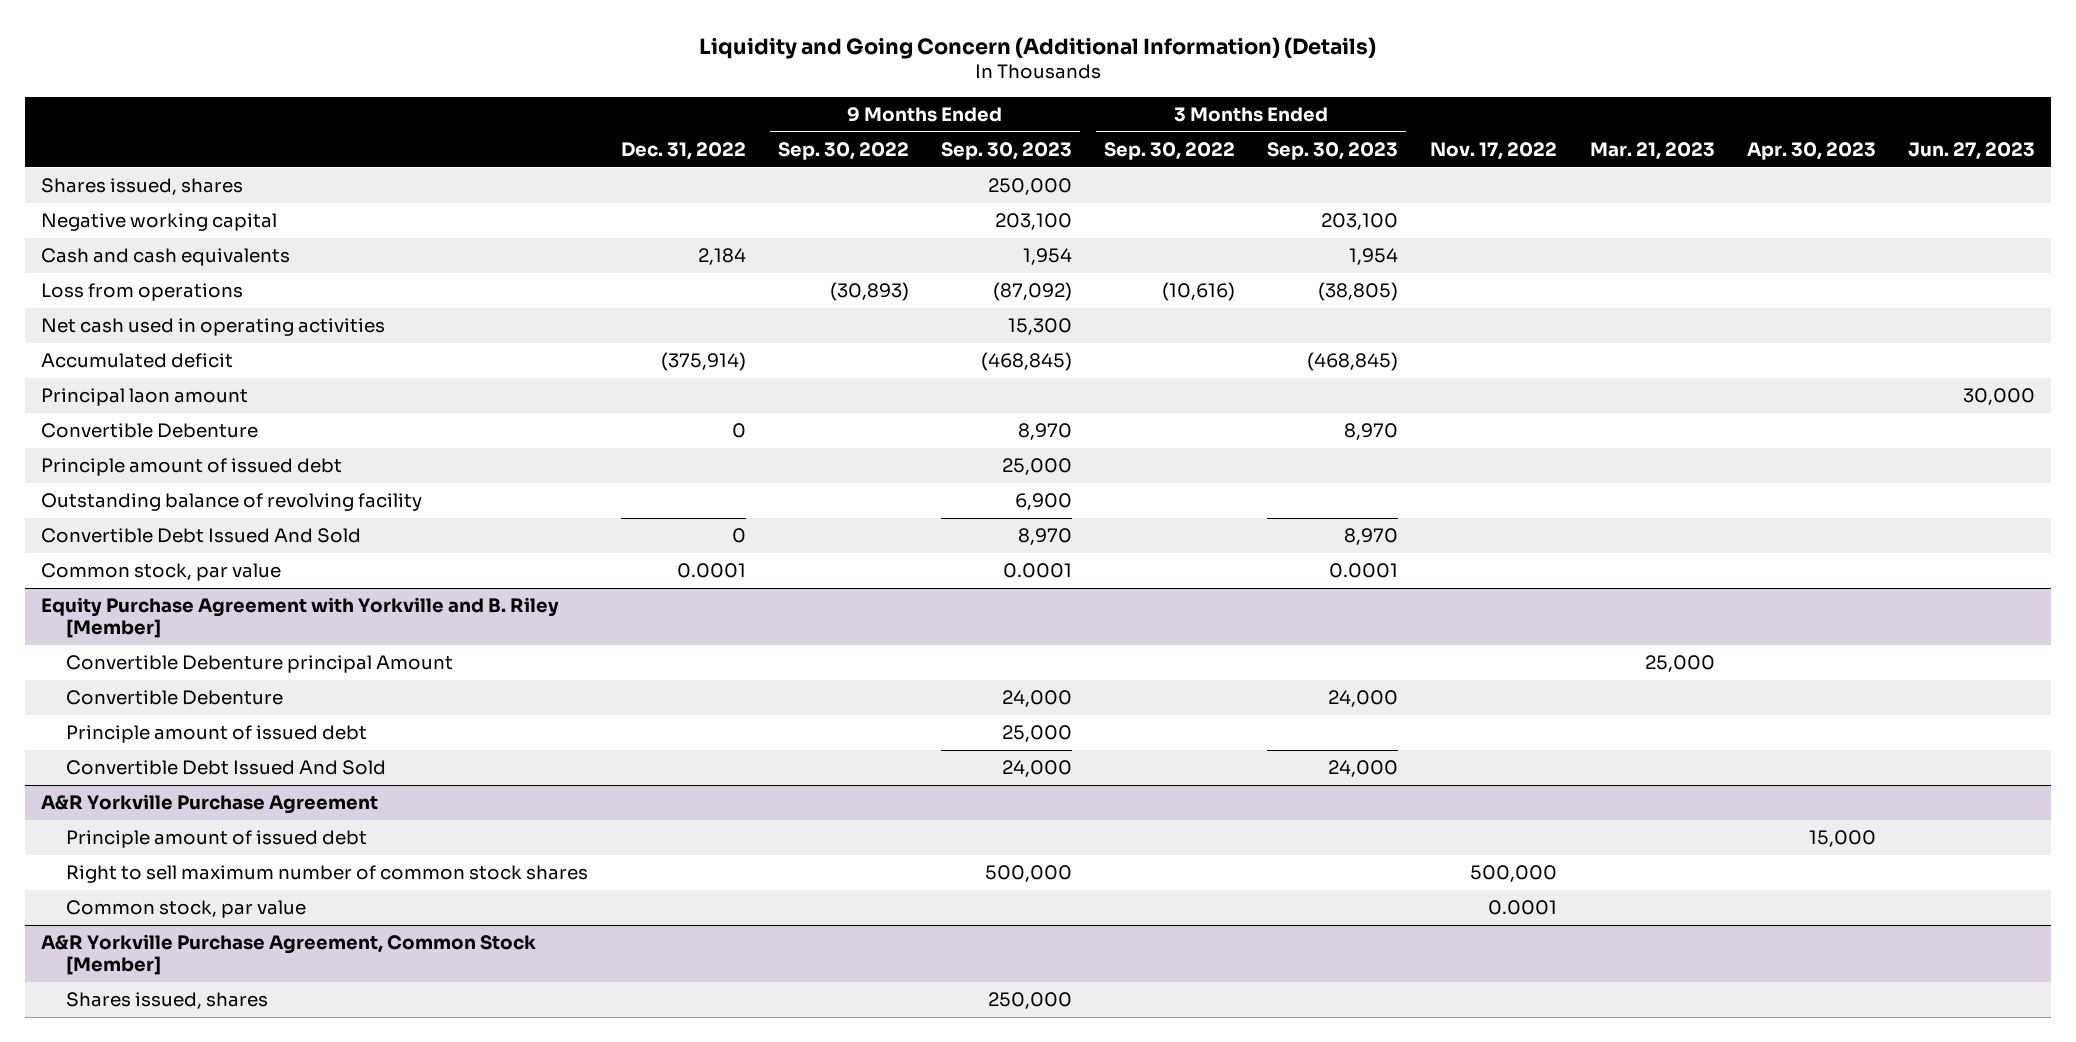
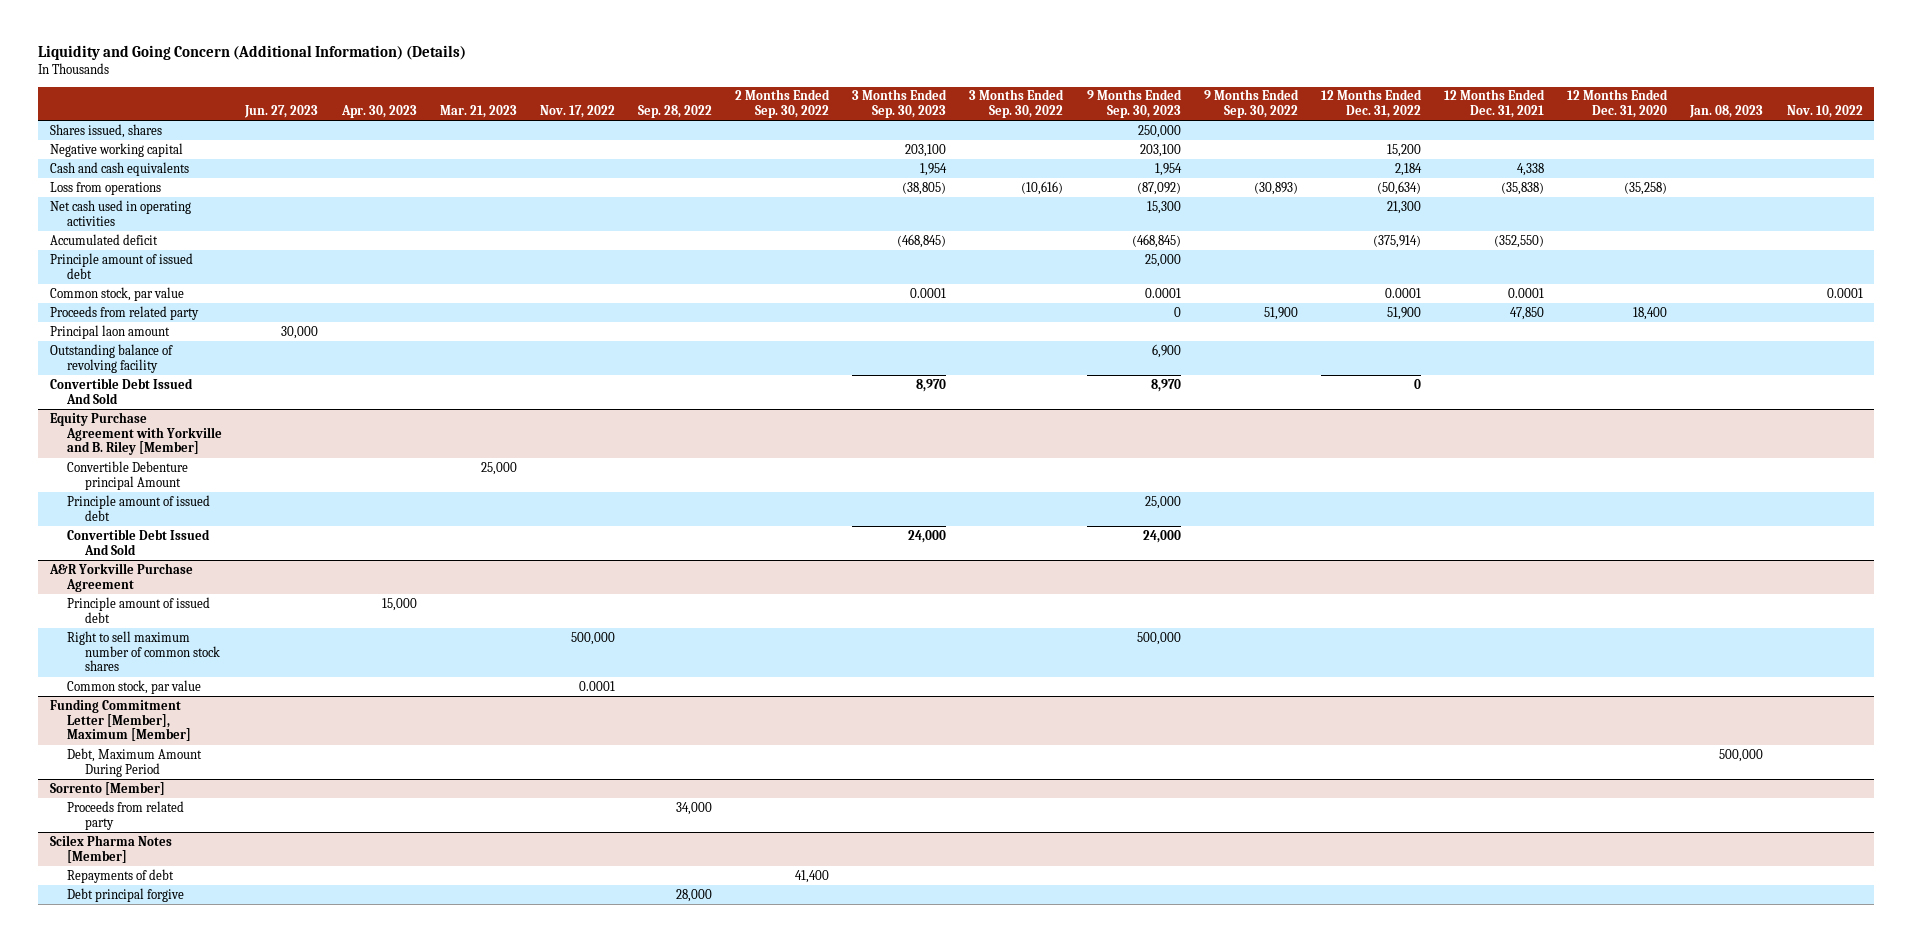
- | Dec. 31, 2022 | 9 Months Ended Sep. 30, 2022 | 9 Months Ended Sep. 30, 2023 | 3 Months Ended Sep. 30, 2022 | 3 Months Ended Sep. 30, 2023 | Nov. 17, 2022 | Mar. 21, 2023 | Apr. 30, 2023 | Jun. 27, 2023
+ | Jun. 27, 2023 | Apr. 30, 2023 | Mar. 21, 2023 | Nov. 17, 2022 | Sep. 28, 2022 | 2 Months Ended Sep. 30, 2022 | 3 Months Ended Sep. 30, 2023 | 3 Months Ended Sep. 30, 2022 | 9 Months Ended Sep. 30, 2023 | 9 Months Ended Sep. 30, 2022 | 12 Months Ended Dec. 31, 2022 | 12 Months Ended Dec. 31, 2021 | 12 Months Ended Dec. 31, 2020 | Jan. 08, 2023 | Nov. 10, 2022
- Convertible Debenture | 0 | | 8,970 | | 8,970 | | | |
moved up: Common stock, par value | | | | | | | 0.0001 | | 0.0001 | | 0.0001 | 0.0001 | | | 0.0001
+ Proceeds from related party | | | | | | | | | 0 | 51,900 | 51,900 | 47,850 | 18,400 | |
moved down: Principal laon amount | 30,000 | | | | | | | | | | | | | |
@ Equity Purchase Agreement with Yorkville and B. Riley [Member]
- Convertible Debenture | | | 24,000 | | 24,000 | | | |
- A&R Yorkville Purchase Agreement, Common Stock [Member]
- Shares issued, shares | | | 250,000 | | | | | |
+ Funding Commitment Letter [Member], Maximum [Member]
+ Debt, Maximum Amount During Period | | | | | | | | | | | | | | 500,000 |
+ Sorrento [Member]
+ Proceeds from related party | | | | | 34,000 | | | | | | | | | |
+ Scilex Pharma Notes [Member]
+ Repayments of debt | | | | | | 41,400 | | | | | | | | |
+ Debt principal forgive | | | | | 28,000 | | | | | | | | | |

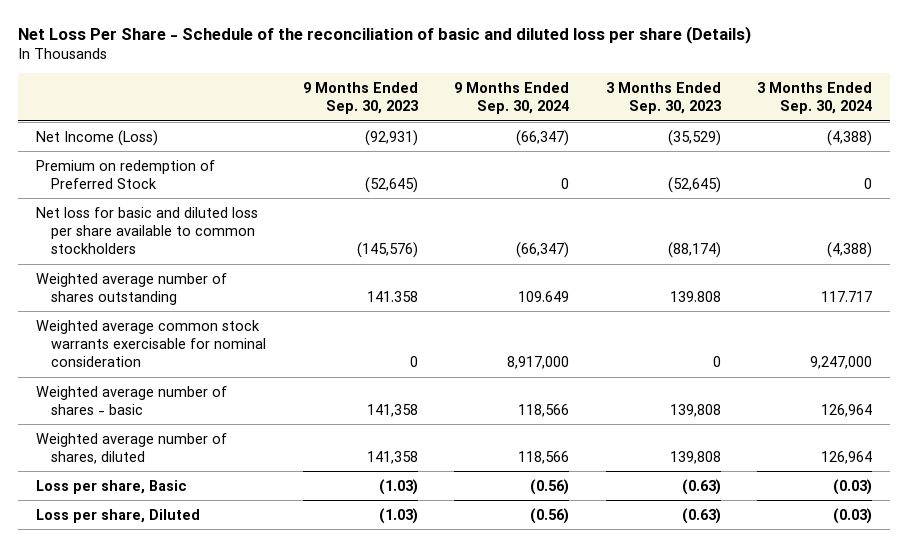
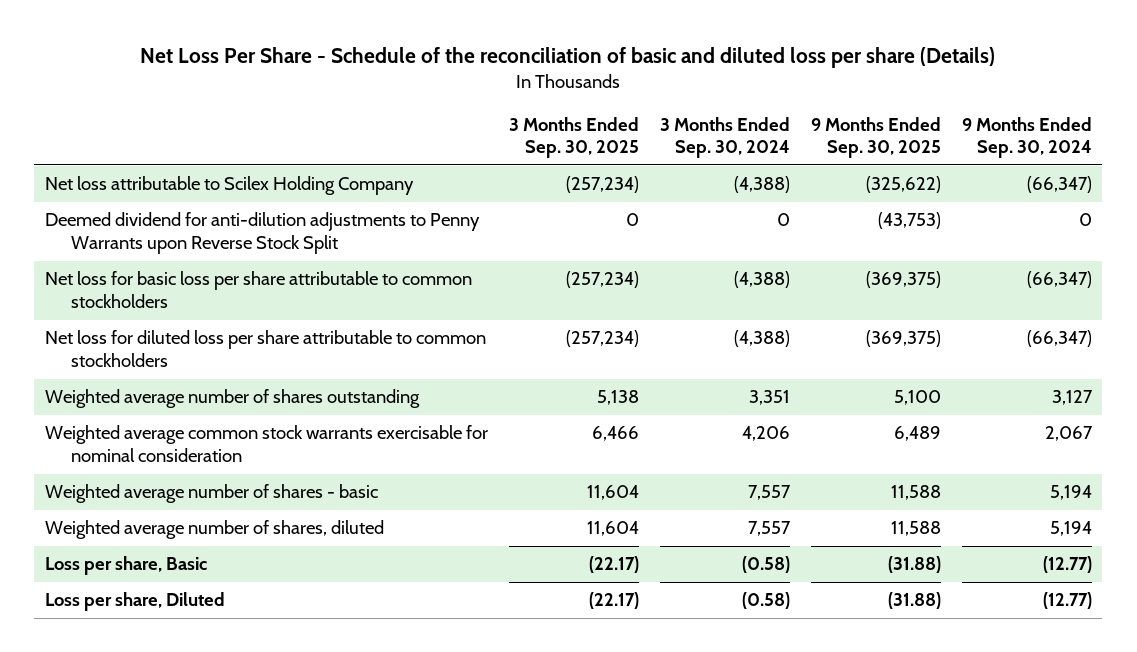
- | 9 Months Ended Sep. 30, 2023 | 9 Months Ended Sep. 30, 2024 | 3 Months Ended Sep. 30, 2023 | 3 Months Ended Sep. 30, 2024
+ | 3 Months Ended Sep. 30, 2025 | 3 Months Ended Sep. 30, 2024 | 9 Months Ended Sep. 30, 2025 | 9 Months Ended Sep. 30, 2024
- Net Income (Loss) | (92,931) | (66,347) | (35,529) | (4,388)
- Premium on redemption of Preferred Stock | (52,645) | 0 | (52,645) | 0
- Net loss for basic and diluted loss per share available to common stockholders | (145,576) | (66,347) | (88,174) | (4,388)
- Weighted average number of shares outstanding | 141.358 | 109.649 | 139.808 | 117.717
- Weighted average common stock warrants exercisable for nominal consideration | 0 | 8,917,000 | 0 | 9,247,000
- Weighted average number of shares - basic | 141,358 | 118,566 | 139,808 | 126,964
- Weighted average number of shares, diluted | 141,358 | 118,566 | 139,808 | 126,964
- Loss per share, Basic | (1.03) | (0.56) | (0.63) | (0.03)
- Loss per share, Diluted | (1.03) | (0.56) | (0.63) | (0.03)
+ Net loss attributable to Scilex Holding Company | (257,234) | (4,388) | (325,622) | (66,347)
+ Deemed dividend for anti-dilution adjustments to Penny Warrants upon Reverse Stock Split | 0 | 0 | (43,753) | 0
+ Net loss for basic loss per share attributable to common stockholders | (257,234) | (4,388) | (369,375) | (66,347)
+ Net loss for diluted loss per share attributable to common stockholders | (257,234) | (4,388) | (369,375) | (66,347)
+ Weighted average number of shares outstanding | 5,138 | 3,351 | 5,100 | 3,127
+ Weighted average common stock warrants exercisable for nominal consideration | 6,466 | 4,206 | 6,489 | 2,067
+ Weighted average number of shares - basic | 11,604 | 7,557 | 11,588 | 5,194
+ Weighted average number of shares, diluted | 11,604 | 7,557 | 11,588 | 5,194
+ Loss per share, Basic | (22.17) | (0.58) | (31.88) | (12.77)
+ Loss per share, Diluted | (22.17) | (0.58) | (31.88) | (12.77)

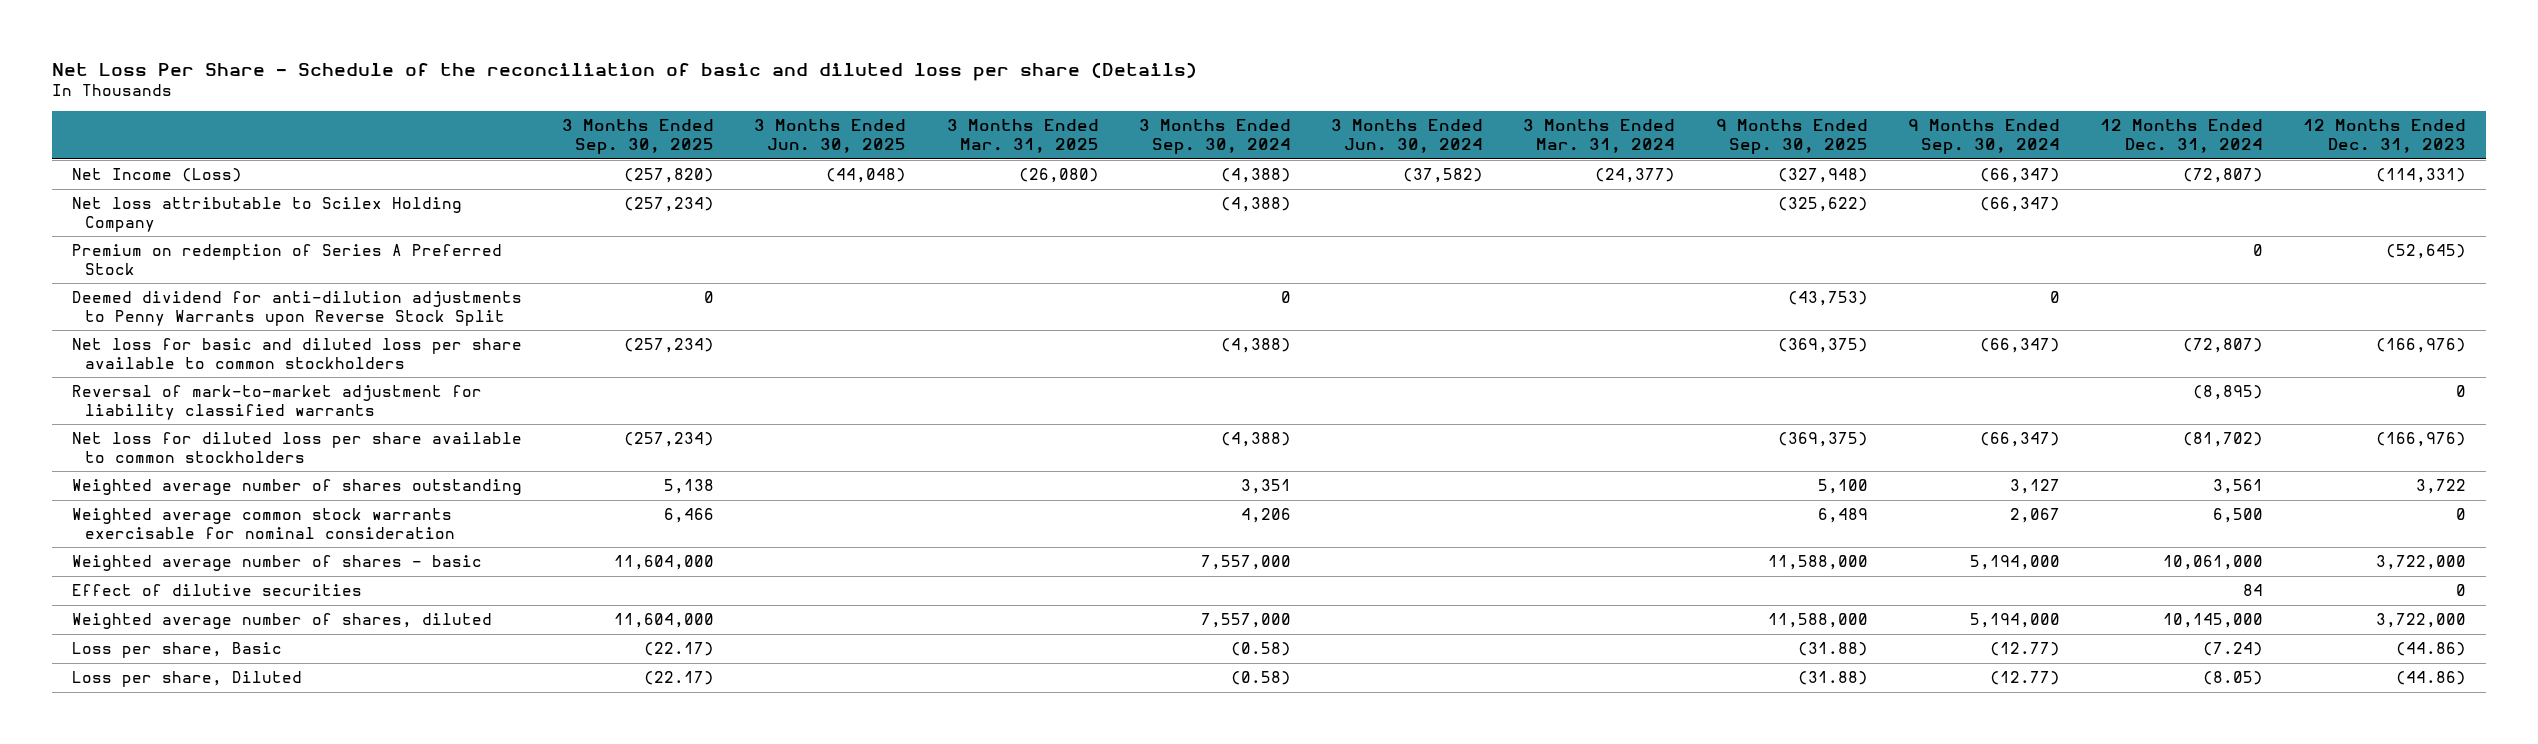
- | 3 Months Ended Sep. 30, 2025 | 3 Months Ended Sep. 30, 2024 | 9 Months Ended Sep. 30, 2025 | 9 Months Ended Sep. 30, 2024
+ | 3 Months Ended Sep. 30, 2025 | 3 Months Ended Jun. 30, 2025 | 3 Months Ended Mar. 31, 2025 | 3 Months Ended Sep. 30, 2024 | 3 Months Ended Jun. 30, 2024 | 3 Months Ended Mar. 31, 2024 | 9 Months Ended Sep. 30, 2025 | 9 Months Ended Sep. 30, 2024 | 12 Months Ended Dec. 31, 2024 | 12 Months Ended Dec. 31, 2023
+ Net Income (Loss) | (257,820) | (44,048) | (26,080) | (4,388) | (37,582) | (24,377) | (327,948) | (66,347) | (72,807) | (114,331)
+ Premium on redemption of Series A Preferred Stock | | | | | | | | | 0 | (52,645)
- Net loss for basic loss per share attributable to common stockholders | (257,234) | (4,388) | (369,375) | (66,347)
- Net loss for diluted loss per share attributable to common stockholders | (257,234) | (4,388) | (369,375) | (66,347)
+ Net loss for basic and diluted loss per share available to common stockholders | (257,234) | | | (4,388) | | | (369,375) | (66,347) | (72,807) | (166,976)
+ Reversal of mark-to-market adjustment for liability classified warrants | | | | | | | | | (8,895) | 0
+ Net loss for diluted loss per share available to common stockholders | (257,234) | | | (4,388) | | | (369,375) | (66,347) | (81,702) | (166,976)
- Weighted average number of shares - basic | 11,604 | 7,557 | 11,588 | 5,194
- Weighted average number of shares, diluted | 11,604 | 7,557 | 11,588 | 5,194
+ Weighted average number of shares - basic | 11,604,000 | | | 7,557,000 | | | 11,588,000 | 5,194,000 | 10,061,000 | 3,722,000
+ Effect of dilutive securities | | | | | | | | | 84 | 0
+ Weighted average number of shares, diluted | 11,604,000 | | | 7,557,000 | | | 11,588,000 | 5,194,000 | 10,145,000 | 3,722,000

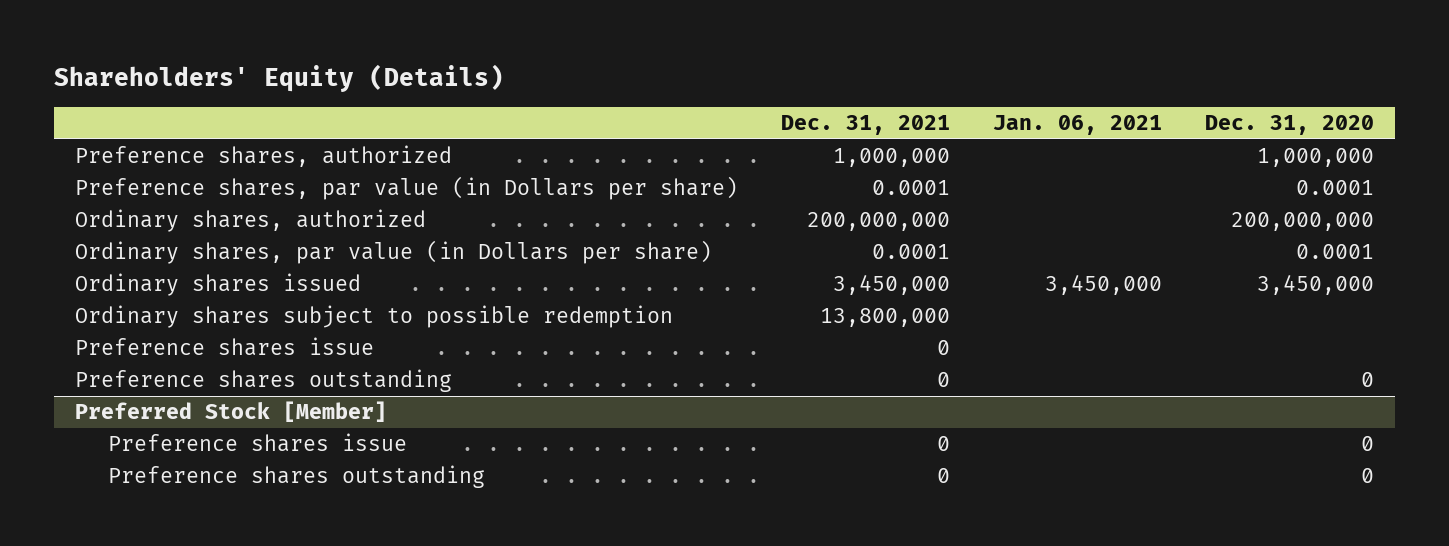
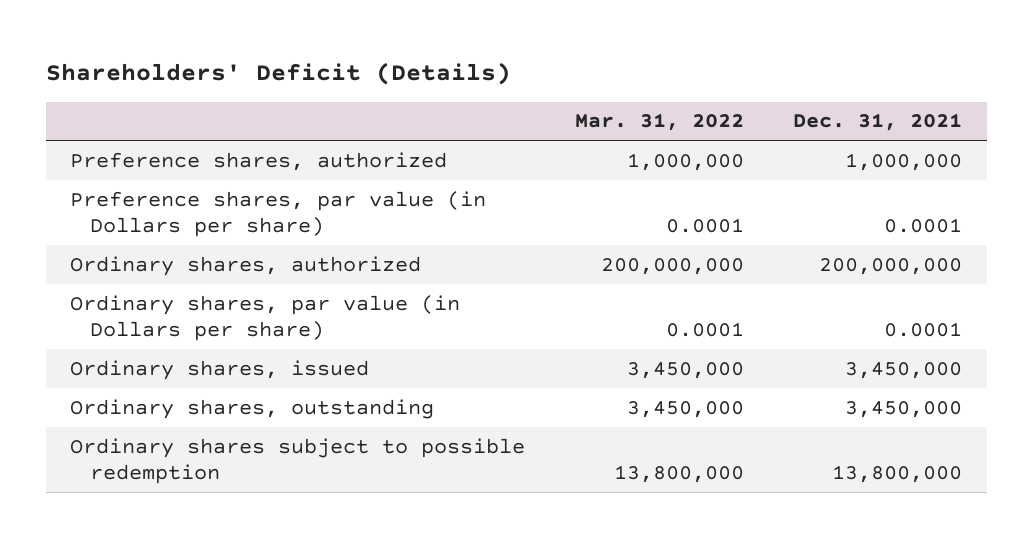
- Shareholders' Equity (Details)
+ Shareholders' Deficit (Details)
- | Dec. 31, 2021 | Jan. 06, 2021 | Dec. 31, 2020
+ | Mar. 31, 2022 | Dec. 31, 2021
- Ordinary shares issued | 3,450,000 | 3,450,000 | 3,450,000
+ Ordinary shares, issued | 3,450,000 | 3,450,000
+ Ordinary shares, outstanding | 3,450,000 | 3,450,000
- Preference shares issue | 0 | |
- Preference shares outstanding | 0 | | 0
- Preferred Stock [Member]
- Preference shares issue | 0 | | 0
- Preference shares outstanding | 0 | | 0

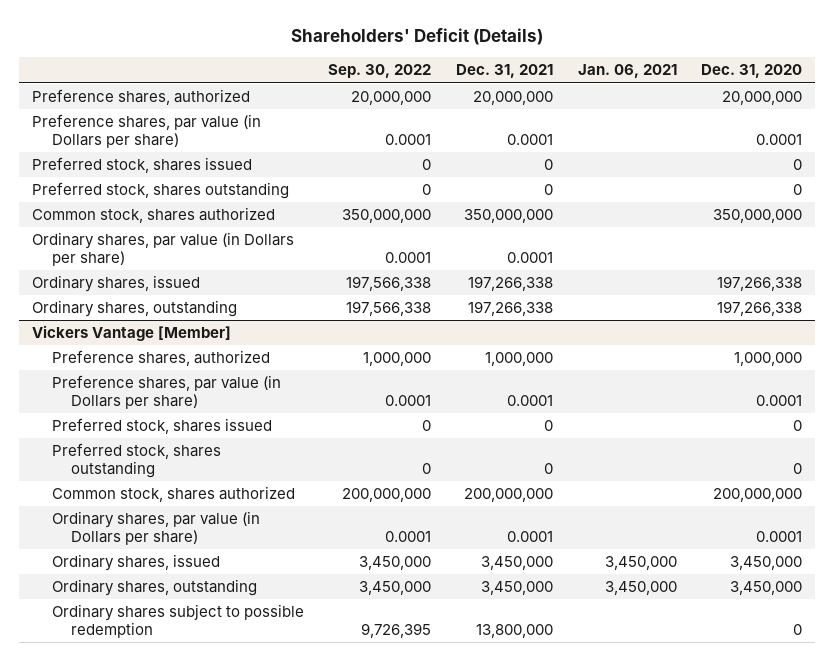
- | Mar. 31, 2022 | Dec. 31, 2021
+ | Sep. 30, 2022 | Dec. 31, 2021 | Jan. 06, 2021 | Dec. 31, 2020
+ Preference shares, authorized | 20,000,000 | 20,000,000 | | 20,000,000
+ Preference shares, par value (in Dollars per share) | 0.0001 | 0.0001 | | 0.0001
+ Preferred stock, shares issued | 0 | 0 | | 0
+ Preferred stock, shares outstanding | 0 | 0 | | 0
+ Common stock, shares authorized | 350,000,000 | 350,000,000 | | 350,000,000
+ Ordinary shares, par value (in Dollars per share) | 0.0001 | 0.0001 | |
+ Ordinary shares, issued | 197,566,338 | 197,266,338 | | 197,266,338
+ Ordinary shares, outstanding | 197,566,338 | 197,266,338 | | 197,266,338
+ Vickers Vantage [Member]
- Ordinary shares, authorized | 200,000,000 | 200,000,000
+ Preferred stock, shares issued | 0 | 0 | | 0
+ Preferred stock, shares outstanding | 0 | 0 | | 0
+ Common stock, shares authorized | 200,000,000 | 200,000,000 | | 200,000,000

